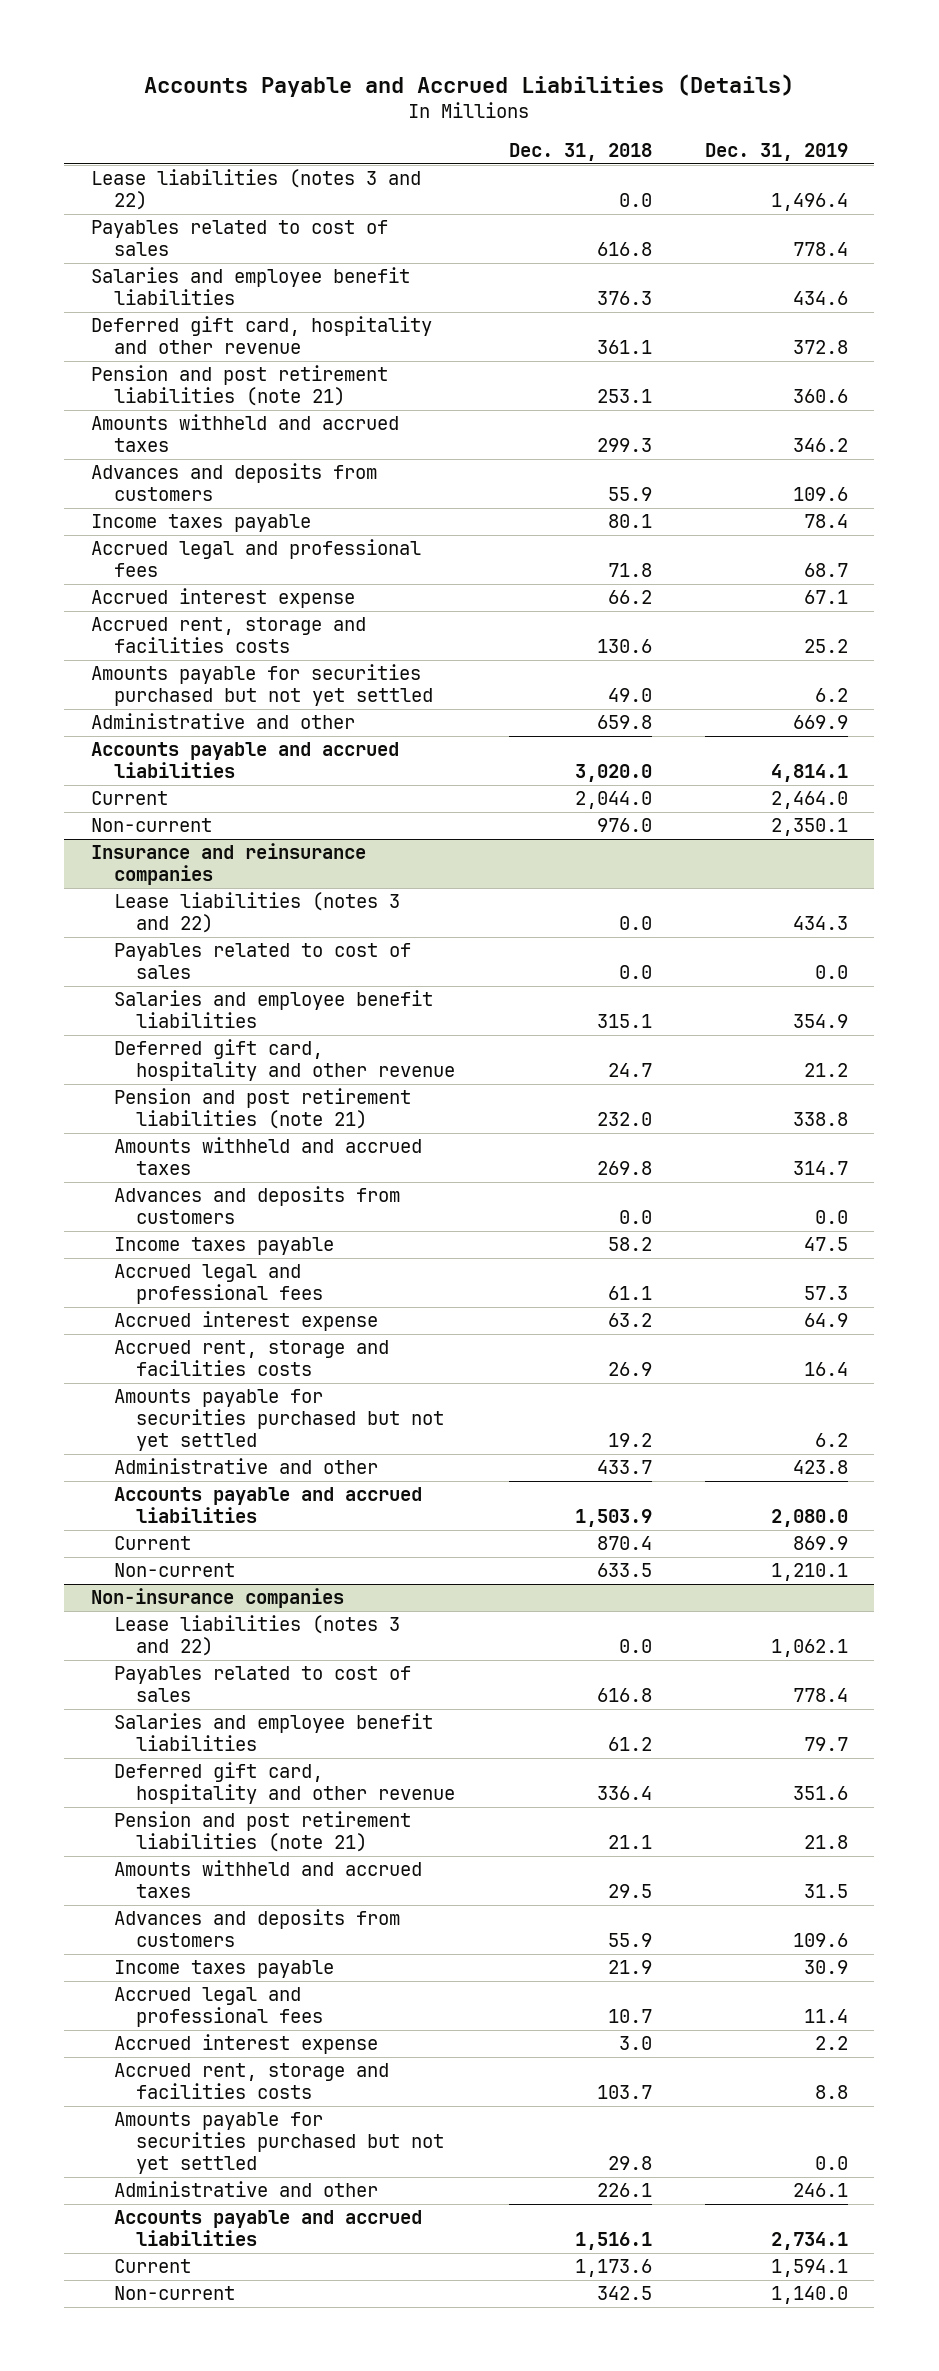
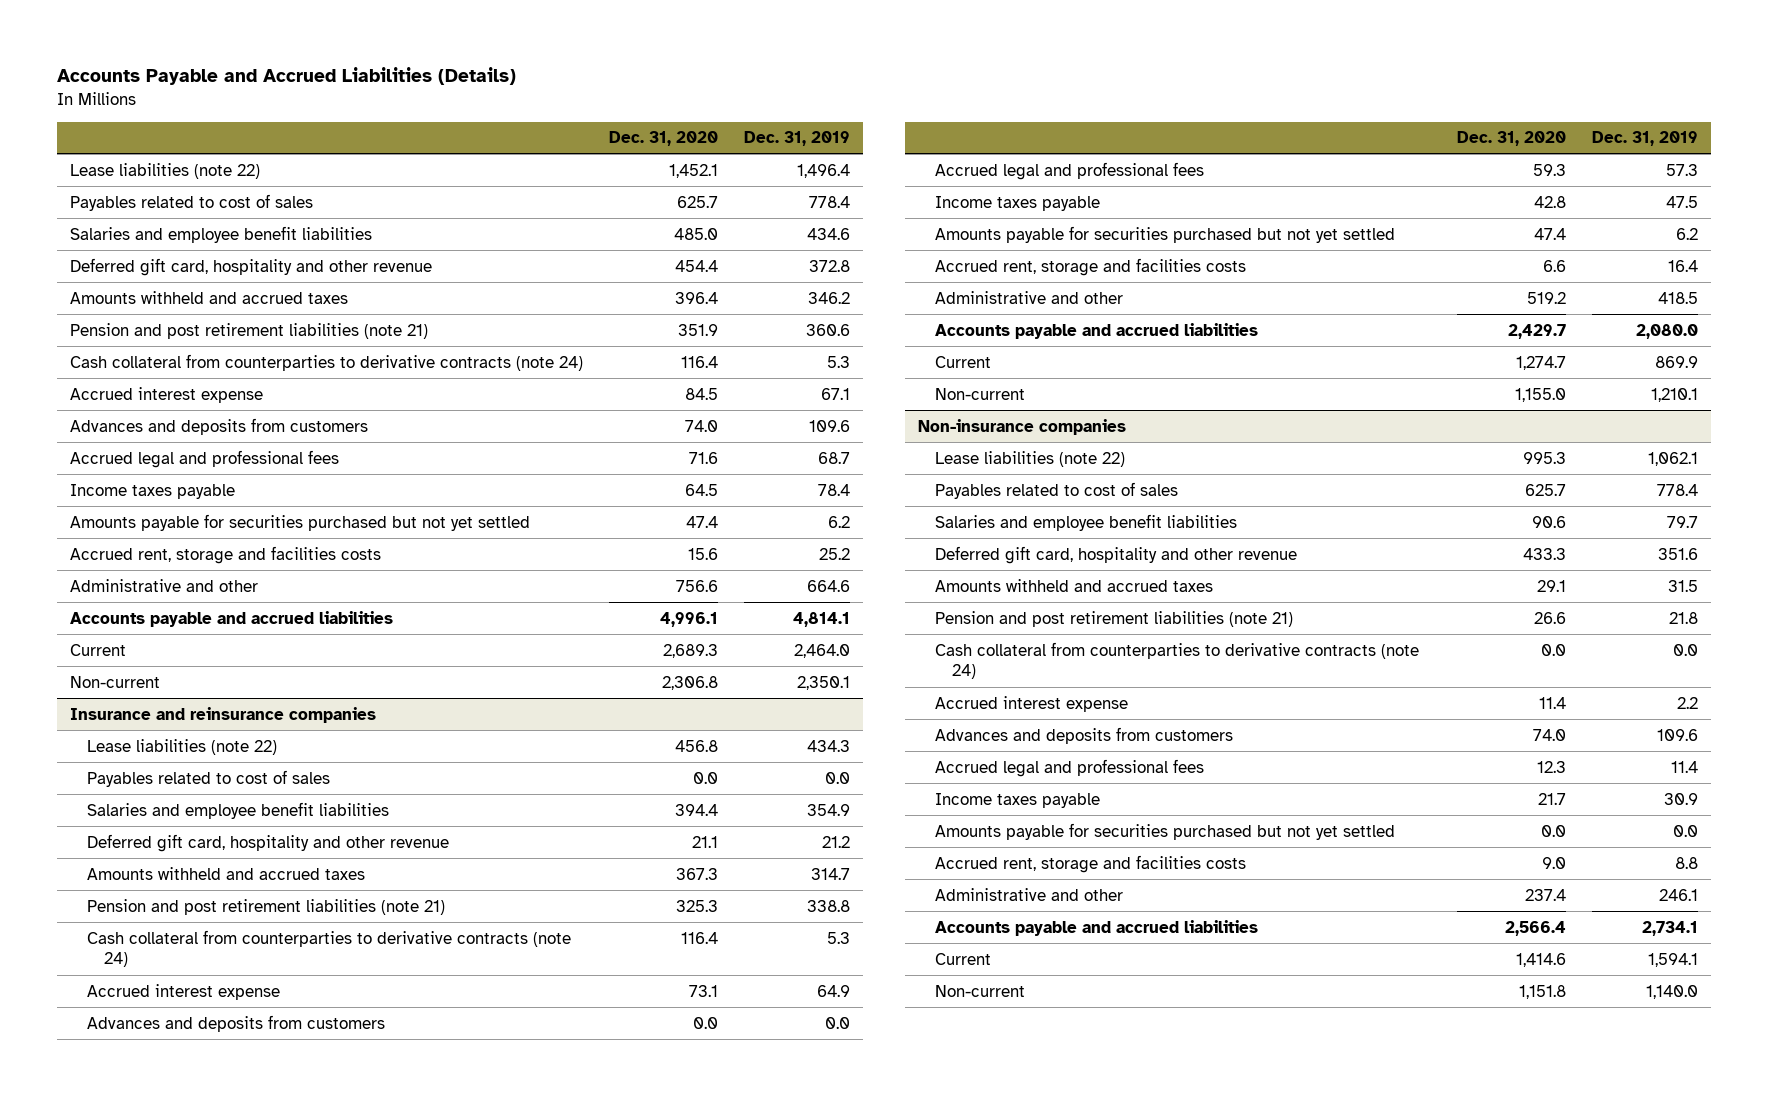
- | Dec. 31, 2018 | Dec. 31, 2019
+ | Dec. 31, 2020 | Dec. 31, 2019
- Lease liabilities (notes 3 and 22) | 0.0 | 1,496.4
+ Lease liabilities (note 22) | 1,452.1 | 1,496.4
moved down: Pension and post retirement liabilities (note 21) | 351.9 | 360.6
+ Cash collateral from counterparties to derivative contracts (note 24) | 116.4 | 5.3
moved up: Accrued interest expense | 84.5 | 67.1
moved down: Income taxes payable | 64.5 | 78.4
- Administrative and other | 659.8 | 669.9
moved down: Accrued rent, storage and facilities costs | 15.6 | 25.2
+ Administrative and other | 756.6 | 664.6
@ Insurance and reinsurance companies
- Lease liabilities (notes 3 and 22) | 0.0 | 434.3
+ Lease liabilities (note 22) | 456.8 | 434.3
moved down: Pension and post retirement liabilities (note 21) | 325.3 | 338.8
+ Cash collateral from counterparties to derivative contracts (note 24) | 116.4 | 5.3
moved up: Accrued interest expense | 73.1 | 64.9
moved down: Income taxes payable | 42.8 | 47.5
- Administrative and other | 433.7 | 423.8
moved down: Accrued rent, storage and facilities costs | 6.6 | 16.4
+ Administrative and other | 519.2 | 418.5
@ Non-insurance companies
- Lease liabilities (notes 3 and 22) | 0.0 | 1,062.1
+ Lease liabilities (note 22) | 995.3 | 1,062.1
moved down: Pension and post retirement liabilities (note 21) | 26.6 | 21.8
+ Cash collateral from counterparties to derivative contracts (note 24) | 0.0 | 0.0
moved up: Accrued interest expense | 11.4 | 2.2
moved down: Income taxes payable | 21.7 | 30.9
moved down: Accrued rent, storage and facilities costs | 9.0 | 8.8

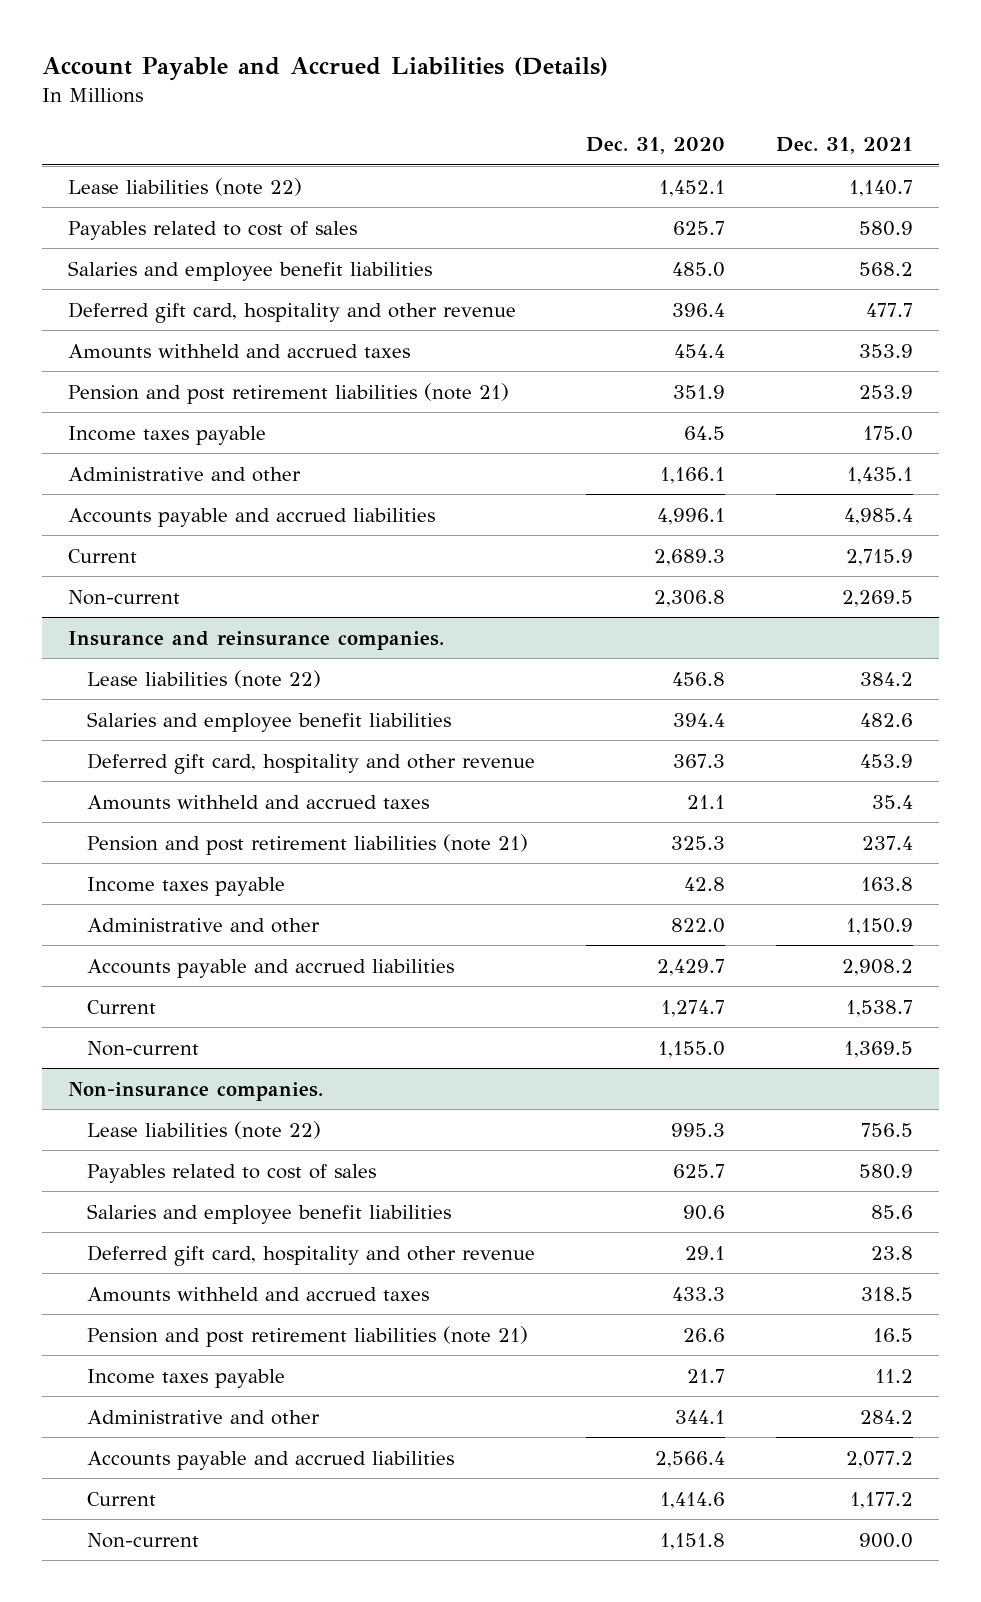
- Accounts Payable and Accrued Liabilities (Details)
+ Account Payable and Accrued Liabilities (Details)
- | Dec. 31, 2020 | Dec. 31, 2019
+ | Dec. 31, 2020 | Dec. 31, 2021
- Deferred gift card, hospitality and other revenue | 454.4 | 372.8
- Amounts withheld and accrued taxes | 396.4 | 346.2
+ Deferred gift card, hospitality and other revenue | 396.4 | 477.7
+ Amounts withheld and accrued taxes | 454.4 | 353.9
- Cash collateral from counterparties to derivative contracts (note 24) | 116.4 | 5.3
- Accrued interest expense | 84.5 | 67.1
- Advances and deposits from customers | 74.0 | 109.6
- Accrued legal and professional fees | 71.6 | 68.7
- Amounts payable for securities purchased but not yet settled | 47.4 | 6.2
- Accrued rent, storage and facilities costs | 15.6 | 25.2
- Administrative and other | 756.6 | 664.6
+ Administrative and other | 1,166.1 | 1,435.1
- Insurance and reinsurance companies
+ Insurance and reinsurance companies.
- Payables related to cost of sales | 0.0 | 0.0
- Deferred gift card, hospitality and other revenue | 21.1 | 21.2
- Amounts withheld and accrued taxes | 367.3 | 314.7
+ Deferred gift card, hospitality and other revenue | 367.3 | 453.9
+ Amounts withheld and accrued taxes | 21.1 | 35.4
- Cash collateral from counterparties to derivative contracts (note 24) | 116.4 | 5.3
- Accrued interest expense | 73.1 | 64.9
- Advances and deposits from customers | 0.0 | 0.0
- Accrued legal and professional fees | 59.3 | 57.3
- Amounts payable for securities purchased but not yet settled | 47.4 | 6.2
- Accrued rent, storage and facilities costs | 6.6 | 16.4
- Administrative and other | 519.2 | 418.5
+ Administrative and other | 822.0 | 1,150.9
- Non-insurance companies
+ Non-insurance companies.
- Deferred gift card, hospitality and other revenue | 433.3 | 351.6
- Amounts withheld and accrued taxes | 29.1 | 31.5
+ Deferred gift card, hospitality and other revenue | 29.1 | 23.8
+ Amounts withheld and accrued taxes | 433.3 | 318.5
- Cash collateral from counterparties to derivative contracts (note 24) | 0.0 | 0.0
- Accrued interest expense | 11.4 | 2.2
- Advances and deposits from customers | 74.0 | 109.6
- Accrued legal and professional fees | 12.3 | 11.4
- Amounts payable for securities purchased but not yet settled | 0.0 | 0.0
- Accrued rent, storage and facilities costs | 9.0 | 8.8
- Administrative and other | 237.4 | 246.1
+ Administrative and other | 344.1 | 284.2

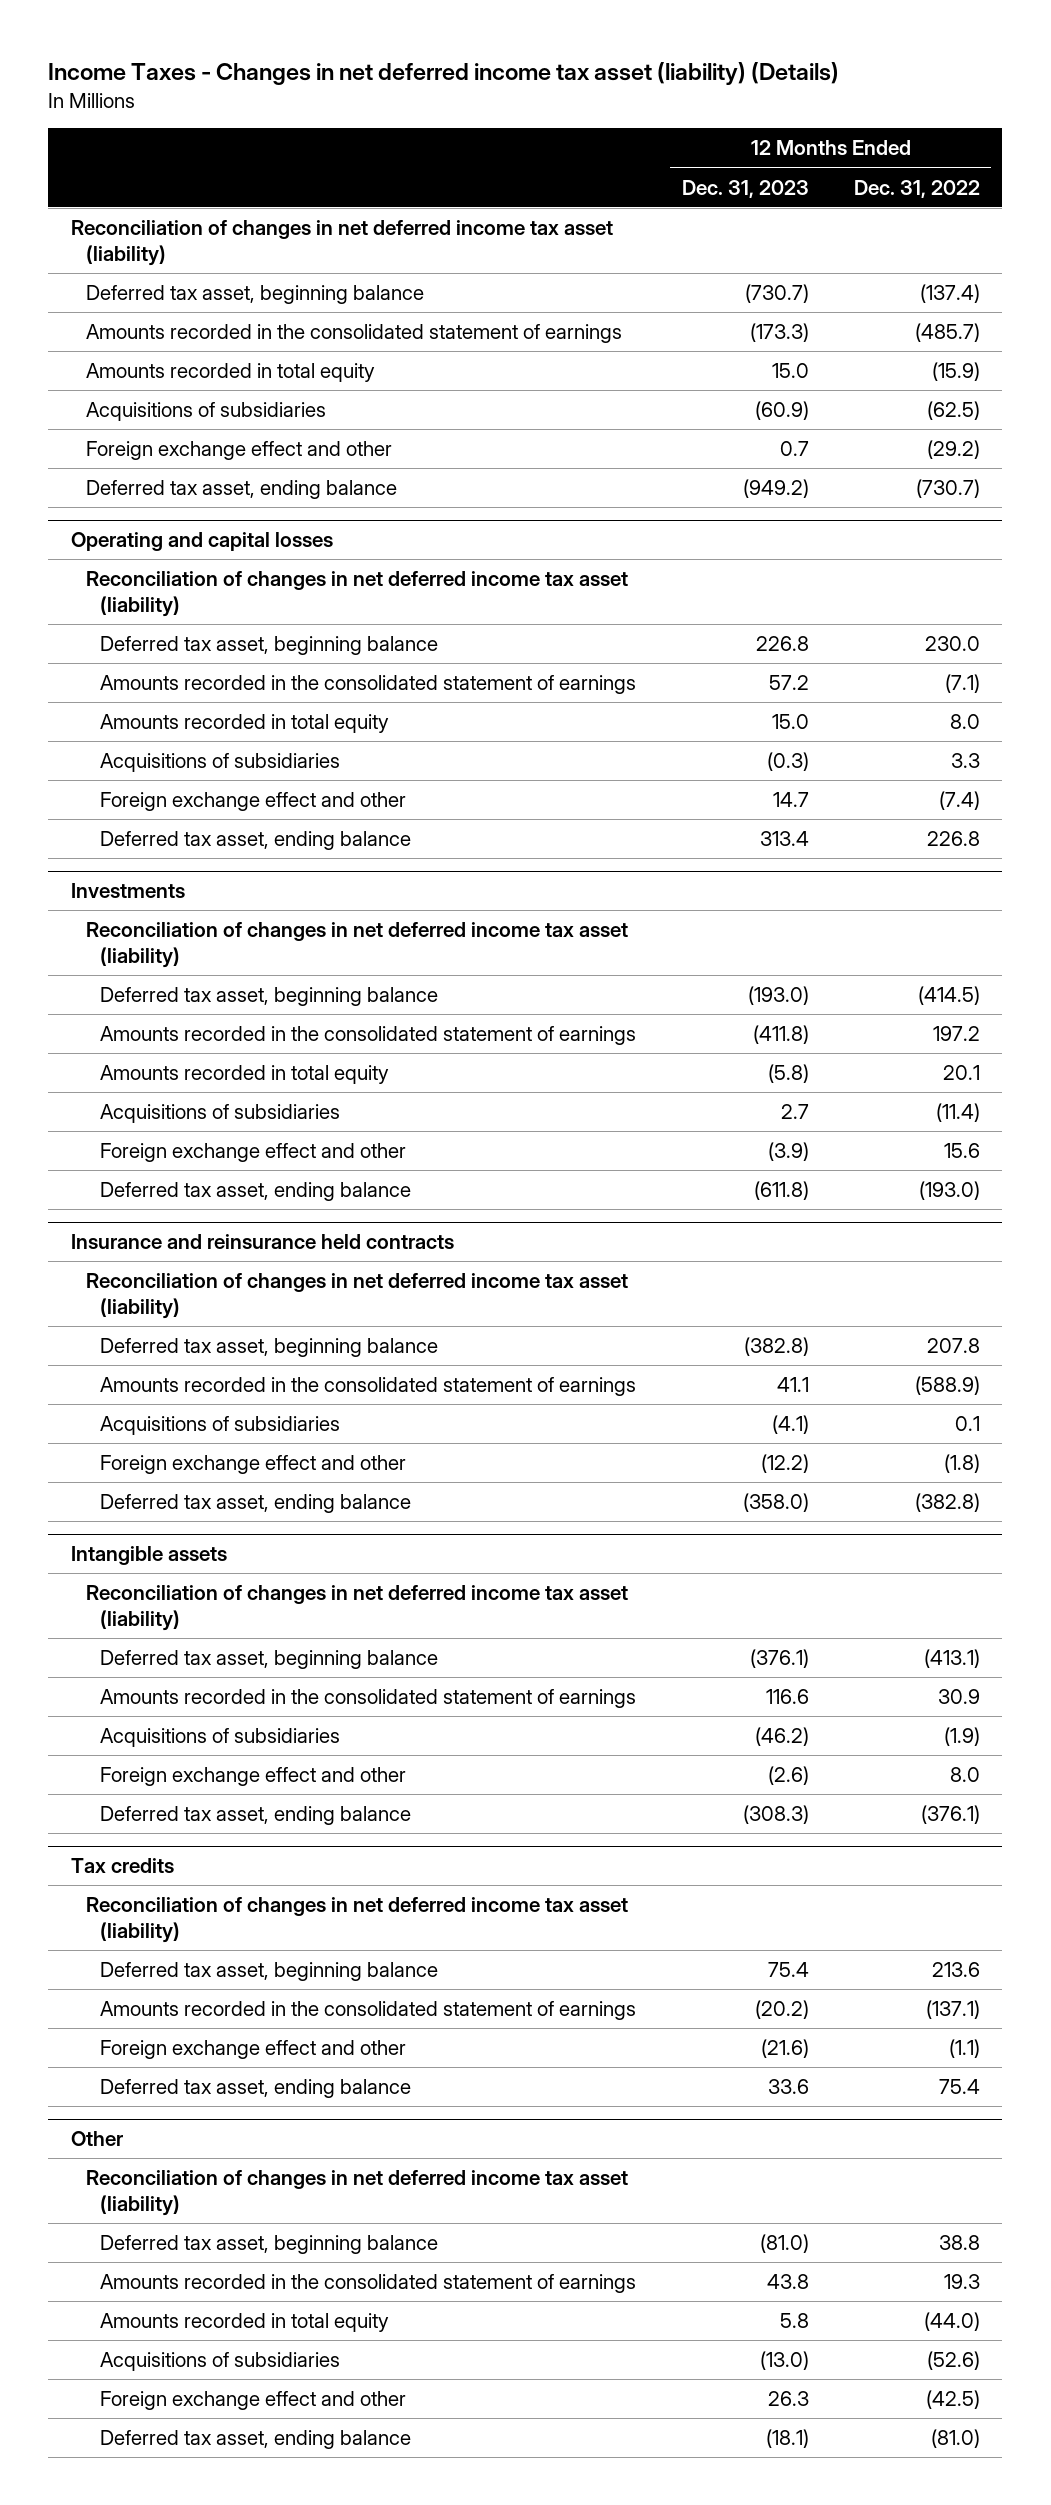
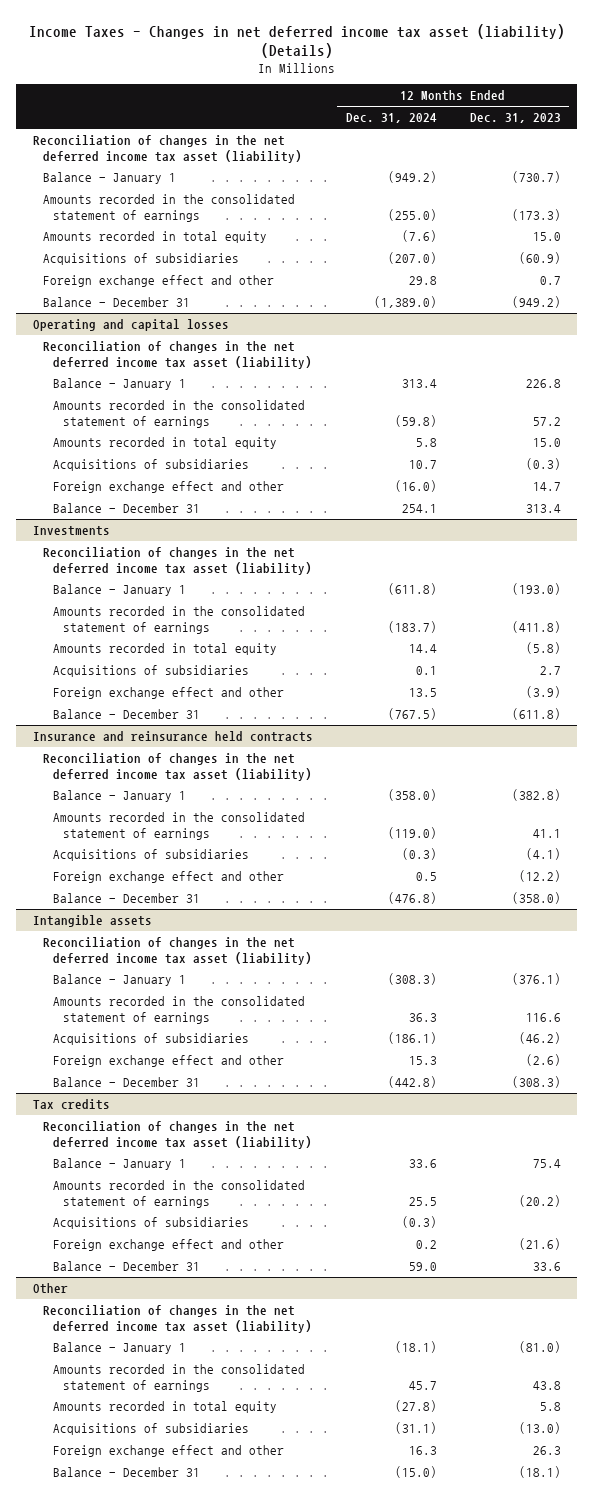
- | 12 Months Ended Dec. 31, 2023 | 12 Months Ended Dec. 31, 2022
+ | 12 Months Ended Dec. 31, 2024 | 12 Months Ended Dec. 31, 2023
- Reconciliation of changes in net deferred income tax asset (liability)
- Deferred tax asset, beginning balance | (730.7) | (137.4)
+ Reconciliation of changes in the net deferred income tax asset (liability)
+ Balance - January 1 | (949.2) | (730.7)
- Deferred tax asset, ending balance | (949.2) | (730.7)
+ Balance - December 31 | (1,389.0) | (949.2)
@ Operating and capital losses
- Reconciliation of changes in net deferred income tax asset (liability)
- Deferred tax asset, beginning balance | 226.8 | 230.0
+ Reconciliation of changes in the net deferred income tax asset (liability)
+ Balance - January 1 | 313.4 | 226.8
- Deferred tax asset, ending balance | 313.4 | 226.8
+ Balance - December 31 | 254.1 | 313.4
@ Investments
- Reconciliation of changes in net deferred income tax asset (liability)
- Deferred tax asset, beginning balance | (193.0) | (414.5)
+ Reconciliation of changes in the net deferred income tax asset (liability)
+ Balance - January 1 | (611.8) | (193.0)
- Deferred tax asset, ending balance | (611.8) | (193.0)
+ Balance - December 31 | (767.5) | (611.8)
@ Insurance and reinsurance held contracts
- Reconciliation of changes in net deferred income tax asset (liability)
- Deferred tax asset, beginning balance | (382.8) | 207.8
+ Reconciliation of changes in the net deferred income tax asset (liability)
+ Balance - January 1 | (358.0) | (382.8)
- Deferred tax asset, ending balance | (358.0) | (382.8)
+ Balance - December 31 | (476.8) | (358.0)
@ Intangible assets
- Reconciliation of changes in net deferred income tax asset (liability)
- Deferred tax asset, beginning balance | (376.1) | (413.1)
+ Reconciliation of changes in the net deferred income tax asset (liability)
+ Balance - January 1 | (308.3) | (376.1)
- Deferred tax asset, ending balance | (308.3) | (376.1)
+ Balance - December 31 | (442.8) | (308.3)
@ Tax credits
- Reconciliation of changes in net deferred income tax asset (liability)
- Deferred tax asset, beginning balance | 75.4 | 213.6
+ Reconciliation of changes in the net deferred income tax asset (liability)
+ Balance - January 1 | 33.6 | 75.4
+ Acquisitions of subsidiaries | (0.3) |
- Deferred tax asset, ending balance | 33.6 | 75.4
+ Balance - December 31 | 59.0 | 33.6
@ Other
- Reconciliation of changes in net deferred income tax asset (liability)
- Deferred tax asset, beginning balance | (81.0) | 38.8
+ Reconciliation of changes in the net deferred income tax asset (liability)
+ Balance - January 1 | (18.1) | (81.0)
- Deferred tax asset, ending balance | (18.1) | (81.0)
+ Balance - December 31 | (15.0) | (18.1)

